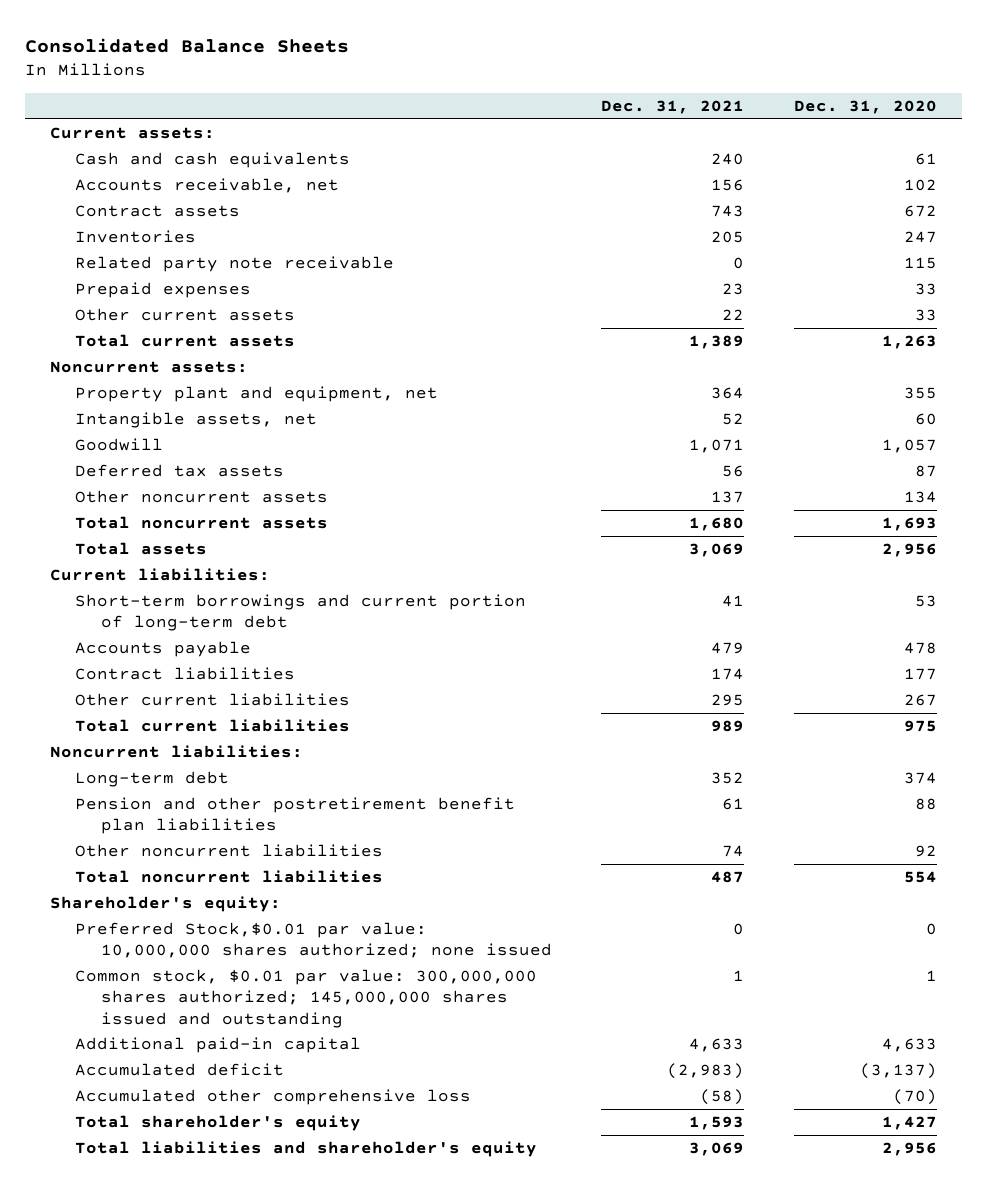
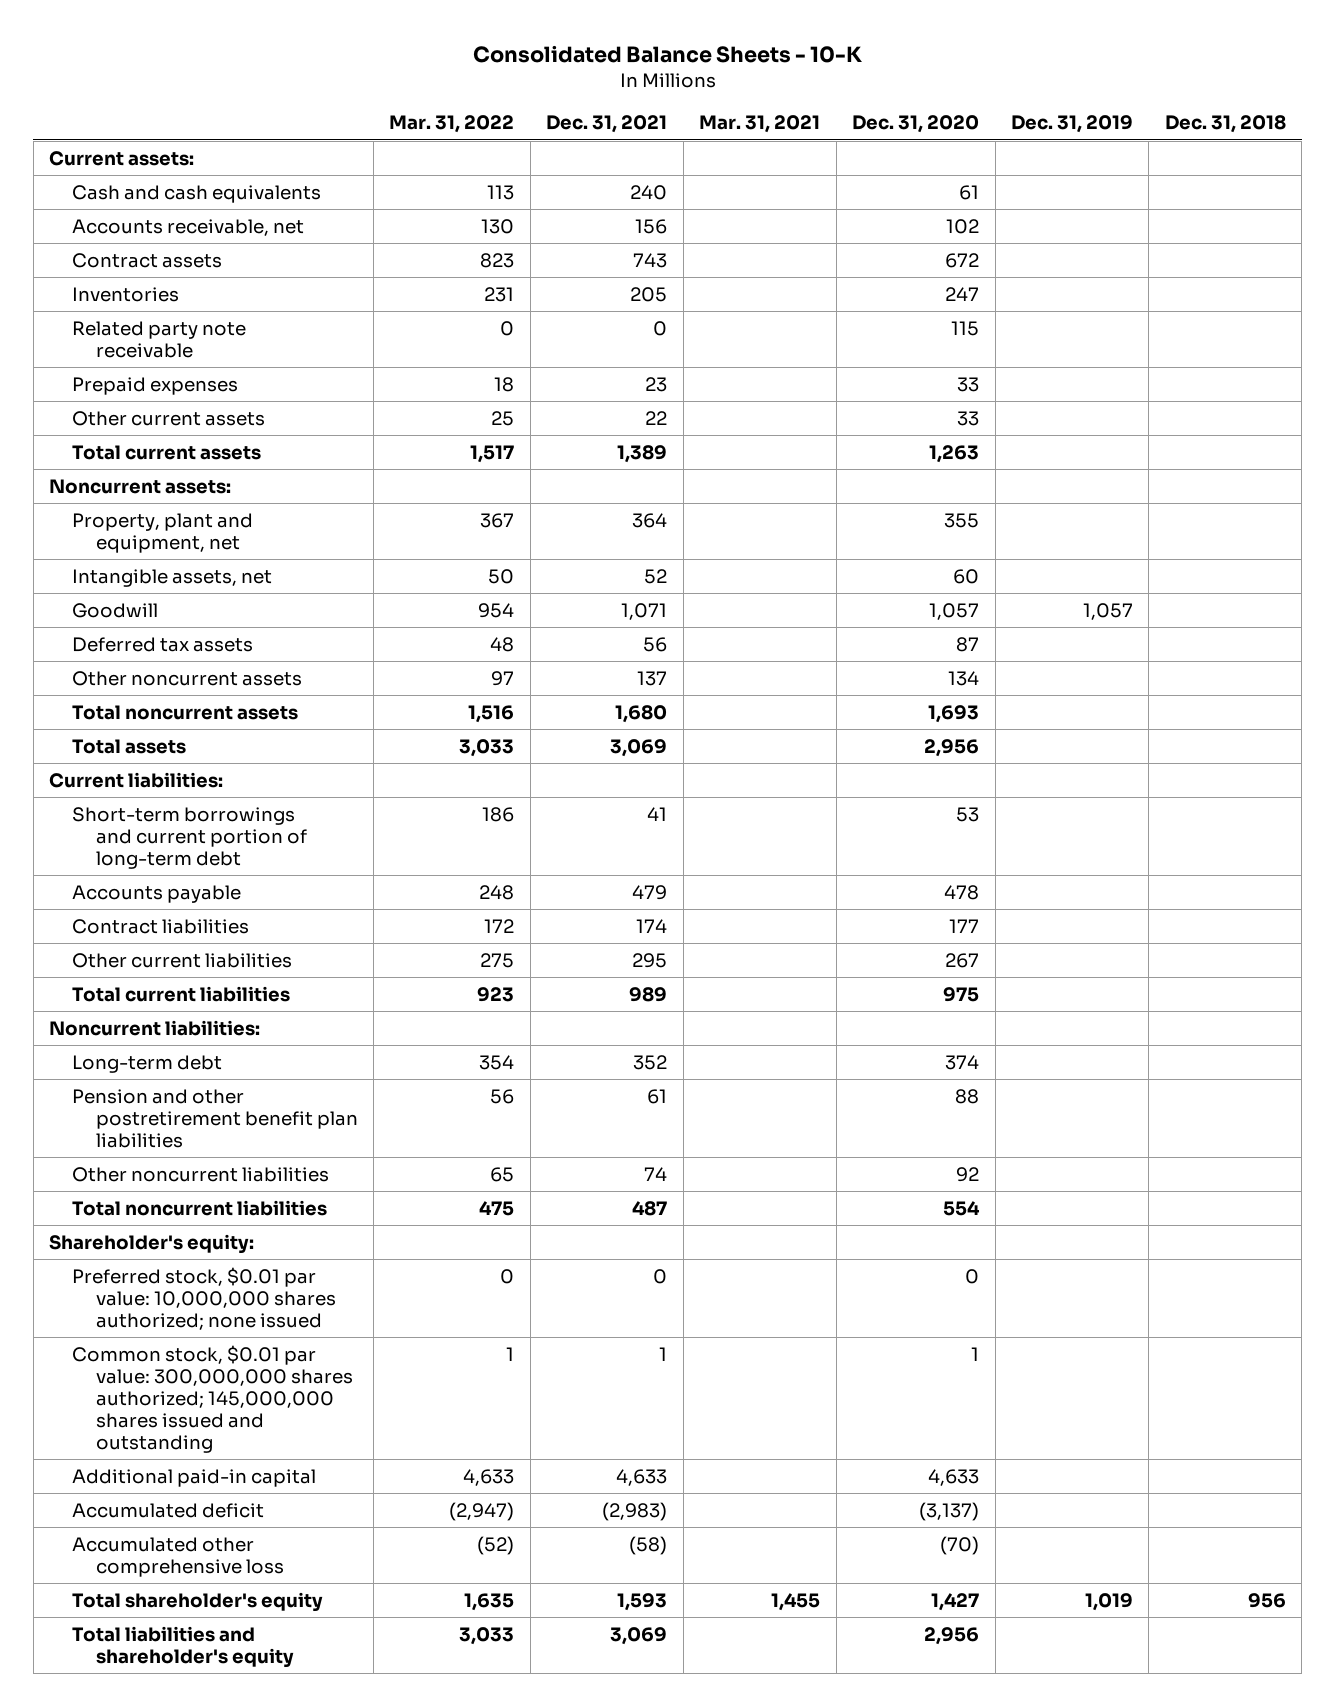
- Consolidated Balance Sheets
+ Consolidated Balance Sheets - 10-K
- | Dec. 31, 2021 | Dec. 31, 2020
+ | Mar. 31, 2022 | Dec. 31, 2021 | Mar. 31, 2021 | Dec. 31, 2020 | Dec. 31, 2019 | Dec. 31, 2018
- Property plant and equipment, net | 364 | 355
+ Property, plant and equipment, net | 367 | 364 | | 355 | |
- Preferred Stock,$0.01 par value: 10,000,000 shares authorized; none issued | 0 | 0
+ Preferred stock, $0.01 par value: 10,000,000 shares authorized; none issued | 0 | 0 | | 0 | |

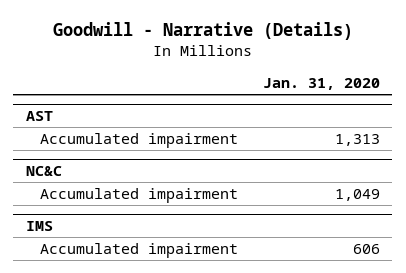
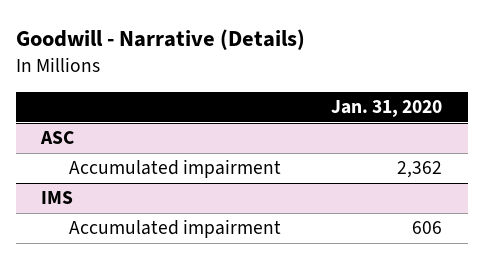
- AST
- Accumulated impairment | 1,313
- NC&C
- Accumulated impairment | 1,049
+ ASC
+ Accumulated impairment | 2,362

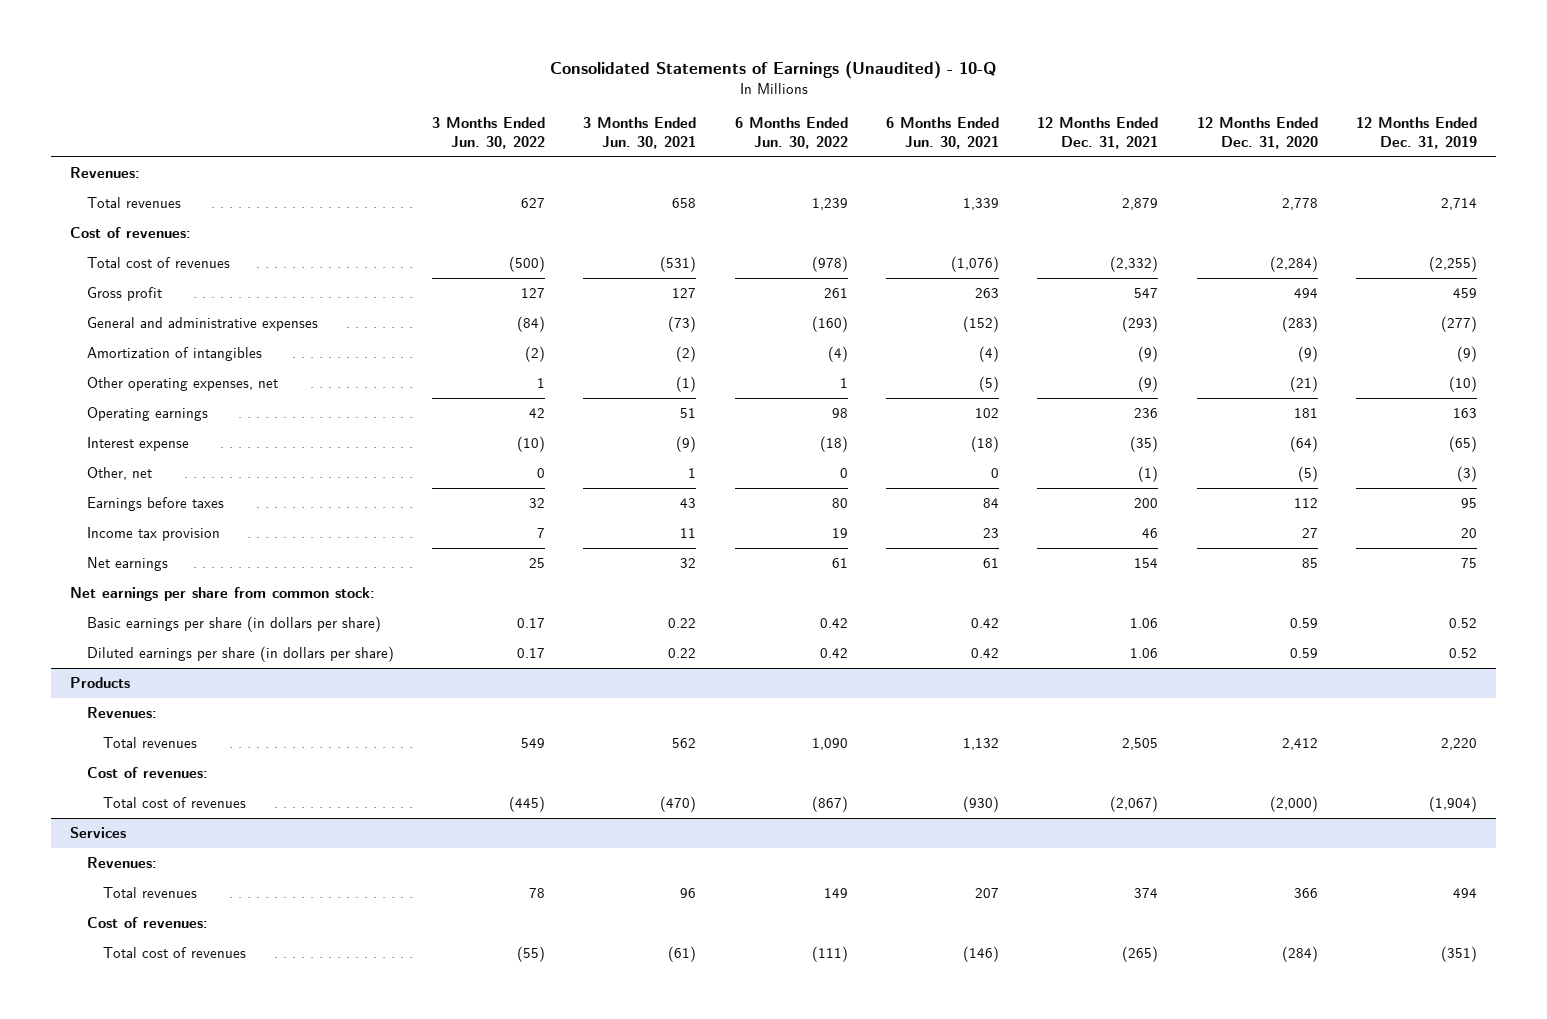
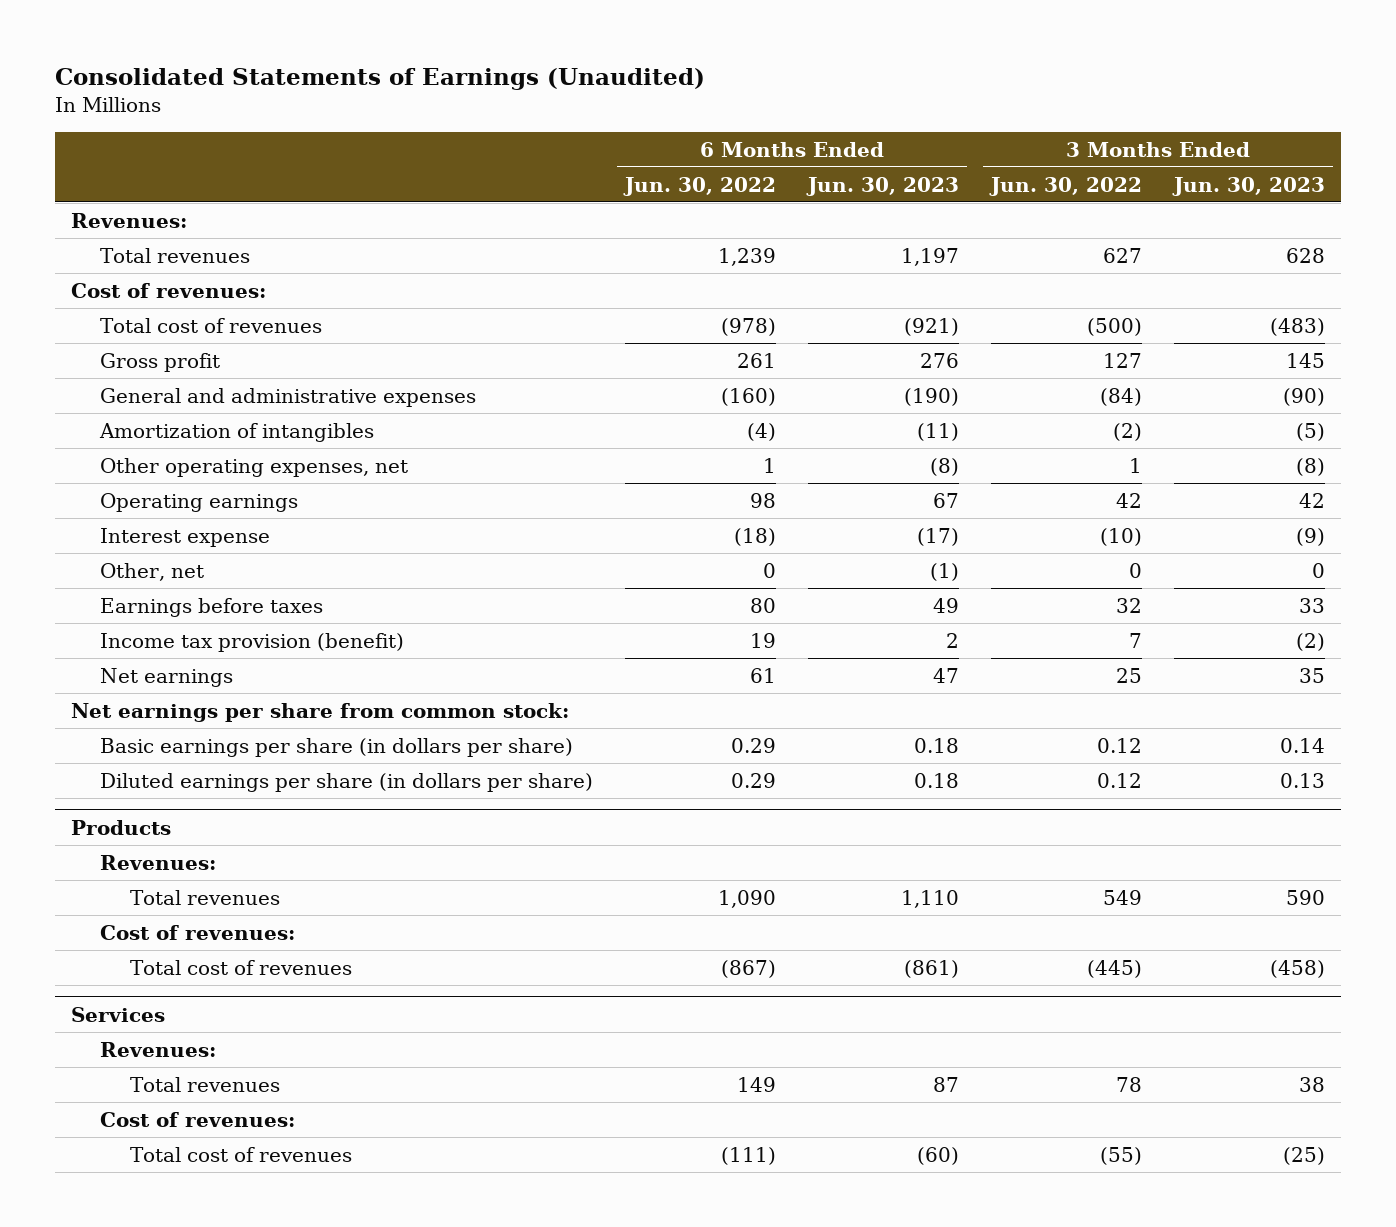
- Consolidated Statements of Earnings (Unaudited) - 10-Q
+ Consolidated Statements of Earnings (Unaudited)
- | 3 Months Ended Jun. 30, 2022 | 3 Months Ended Jun. 30, 2021 | 6 Months Ended Jun. 30, 2022 | 6 Months Ended Jun. 30, 2021 | 12 Months Ended Dec. 31, 2021 | 12 Months Ended Dec. 31, 2020 | 12 Months Ended Dec. 31, 2019
+ | 6 Months Ended Jun. 30, 2022 | 6 Months Ended Jun. 30, 2023 | 3 Months Ended Jun. 30, 2022 | 3 Months Ended Jun. 30, 2023
- Income tax provision | 7 | 11 | 19 | 23 | 46 | 27 | 20
+ Income tax provision (benefit) | 19 | 2 | 7 | (2)
- Basic earnings per share (in dollars per share) | 0.17 | 0.22 | 0.42 | 0.42 | 1.06 | 0.59 | 0.52
- Diluted earnings per share (in dollars per share) | 0.17 | 0.22 | 0.42 | 0.42 | 1.06 | 0.59 | 0.52
+ Basic earnings per share (in dollars per share) | 0.29 | 0.18 | 0.12 | 0.14
+ Diluted earnings per share (in dollars per share) | 0.29 | 0.18 | 0.12 | 0.13

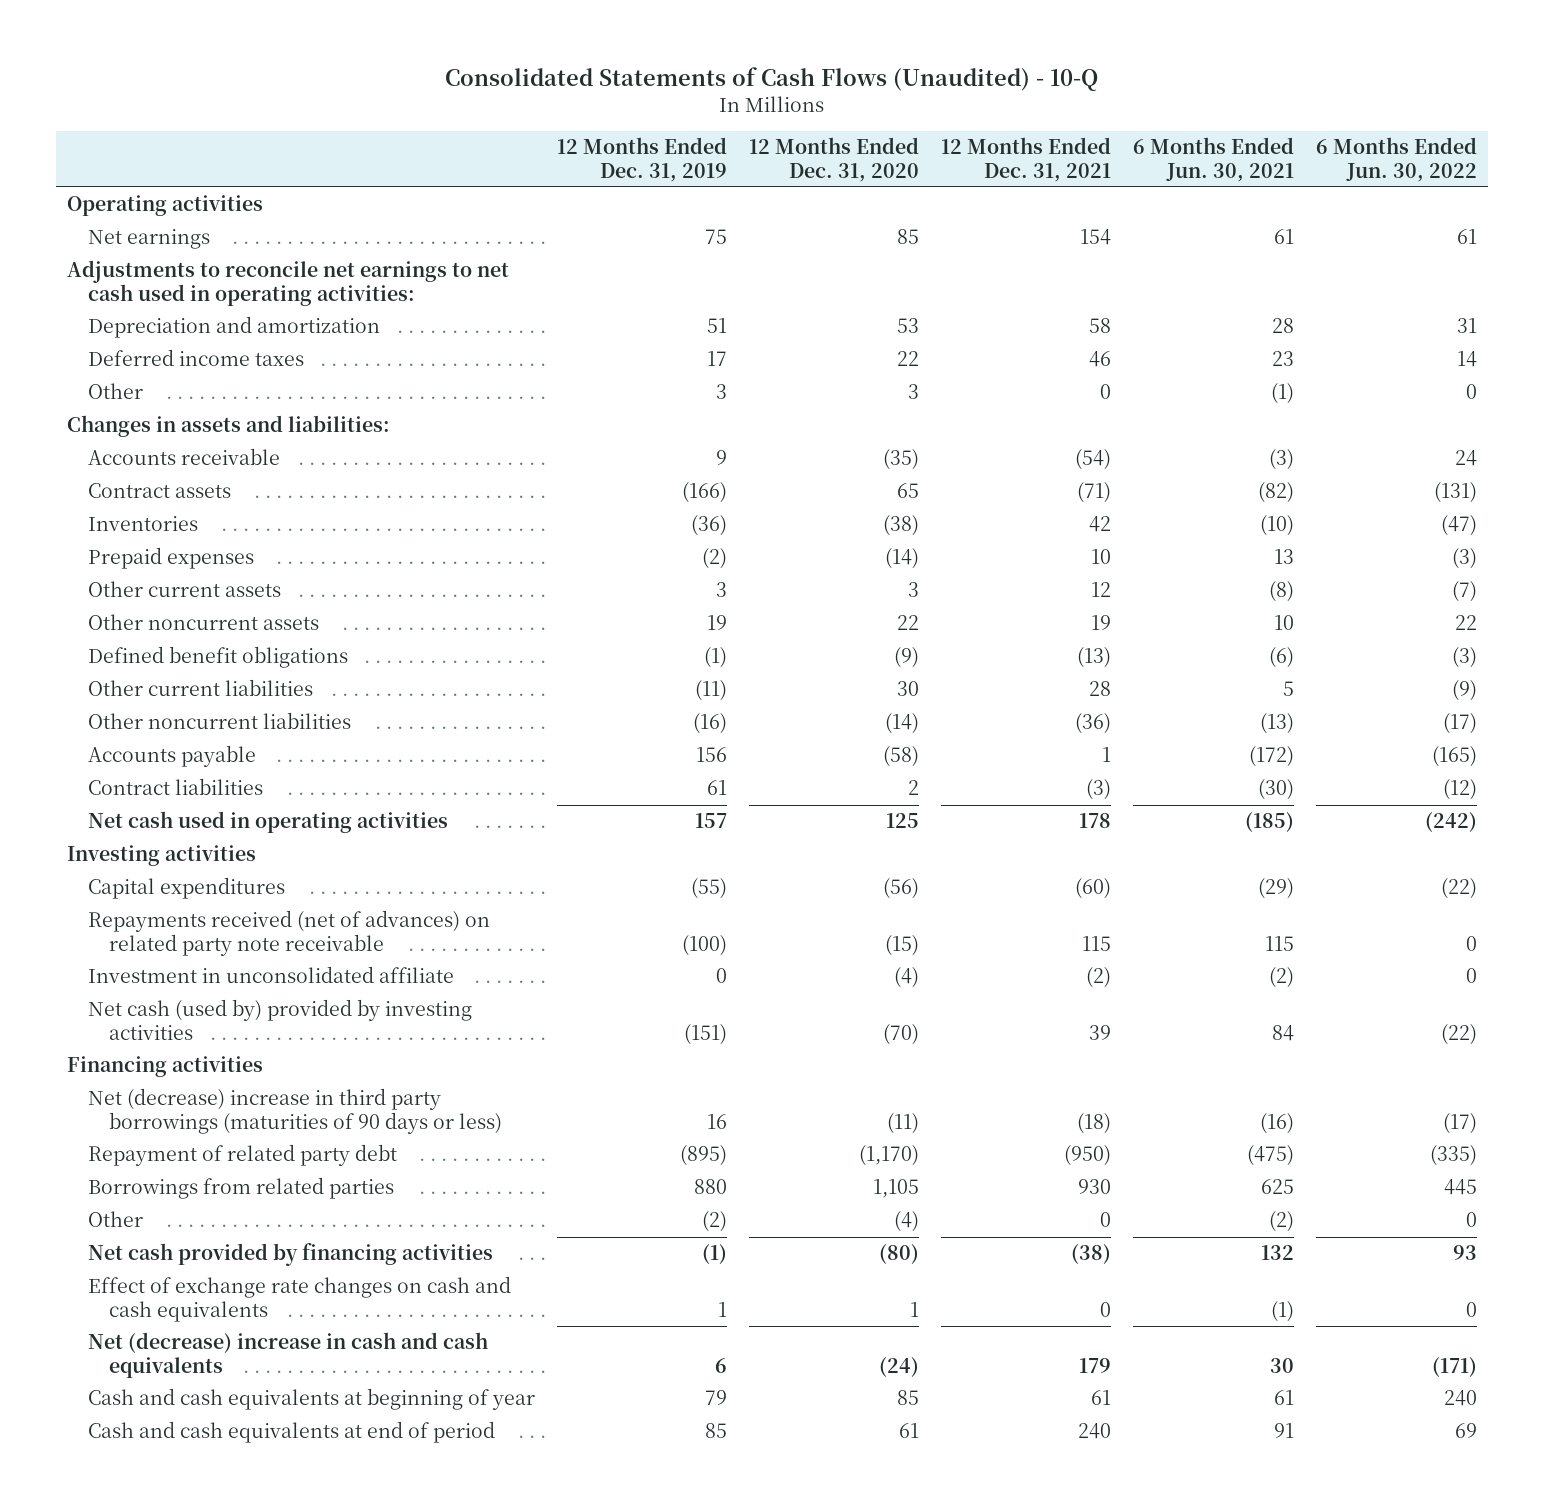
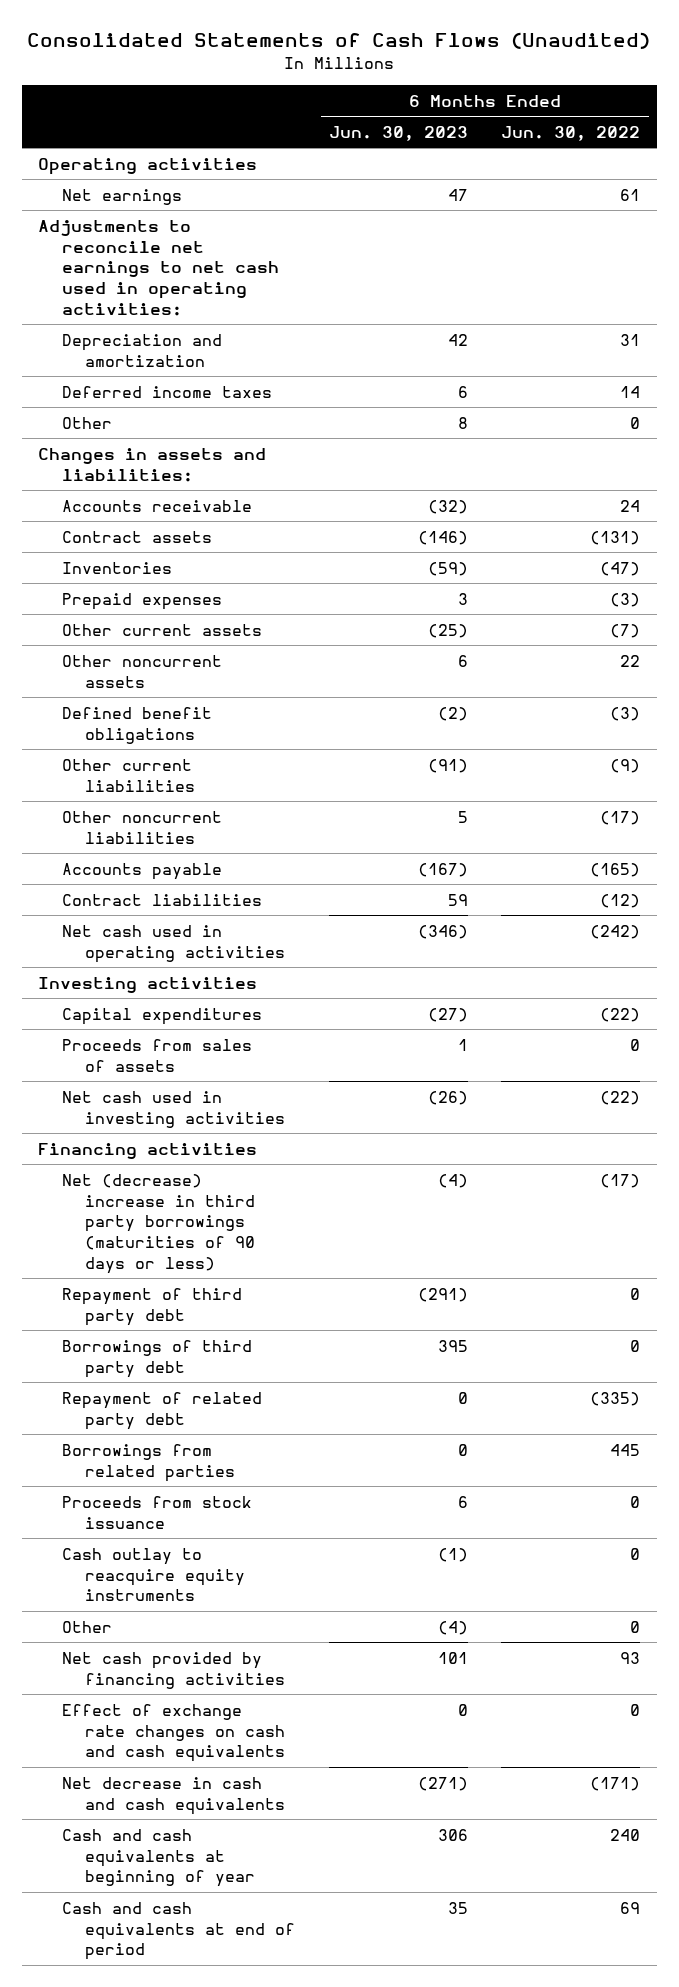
- Consolidated Statements of Cash Flows (Unaudited) - 10-Q
+ Consolidated Statements of Cash Flows (Unaudited)
- | 12 Months Ended Dec. 31, 2019 | 12 Months Ended Dec. 31, 2020 | 12 Months Ended Dec. 31, 2021 | 6 Months Ended Jun. 30, 2021 | 6 Months Ended Jun. 30, 2022
+ | 6 Months Ended Jun. 30, 2023 | 6 Months Ended Jun. 30, 2022
- Repayments received (net of advances) on related party note receivable | (100) | (15) | 115 | 115 | 0
- Investment in unconsolidated affiliate | 0 | (4) | (2) | (2) | 0
- Net cash (used by) provided by investing activities | (151) | (70) | 39 | 84 | (22)
+ Proceeds from sales of assets | 1 | 0
+ Net cash used in investing activities | (26) | (22)
+ Repayment of third party debt | (291) | 0
+ Borrowings of third party debt | 395 | 0
+ Proceeds from stock issuance | 6 | 0
+ Cash outlay to reacquire equity instruments | (1) | 0
- Net (decrease) increase in cash and cash equivalents | 6 | (24) | 179 | 30 | (171)
+ Net decrease in cash and cash equivalents | (271) | (171)

